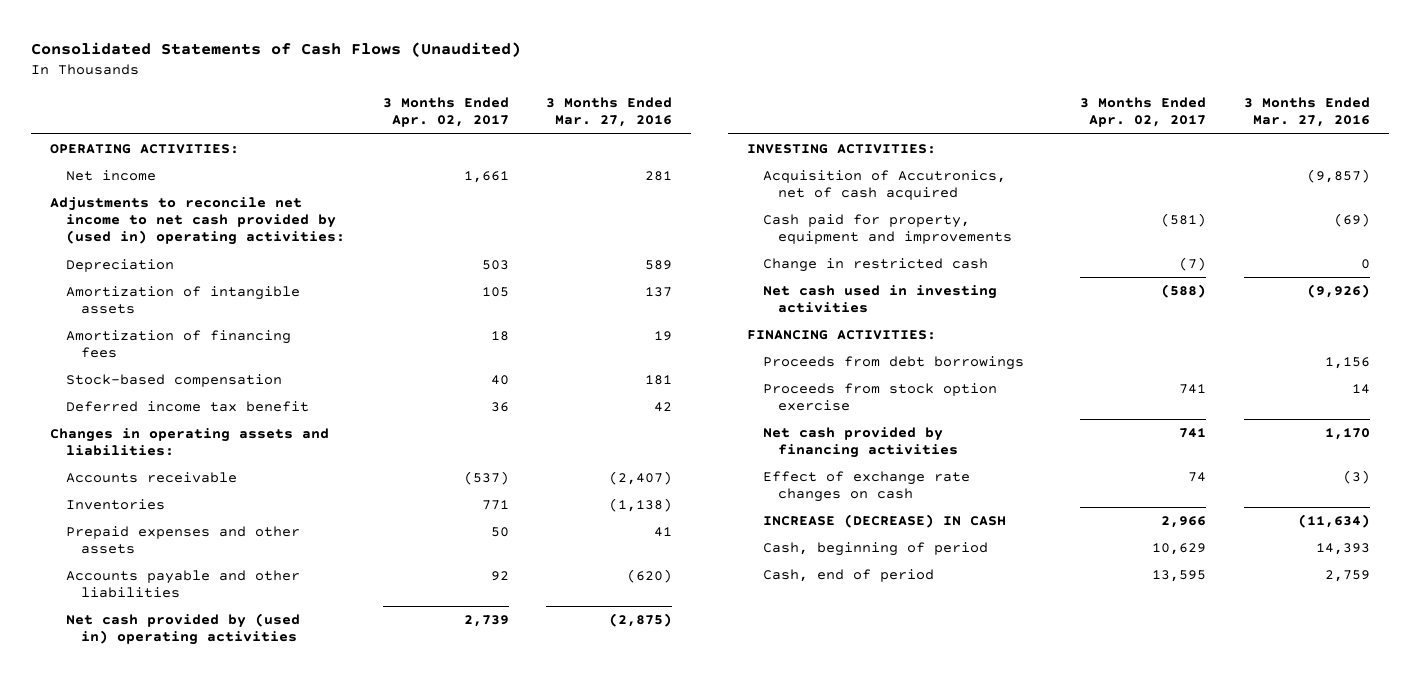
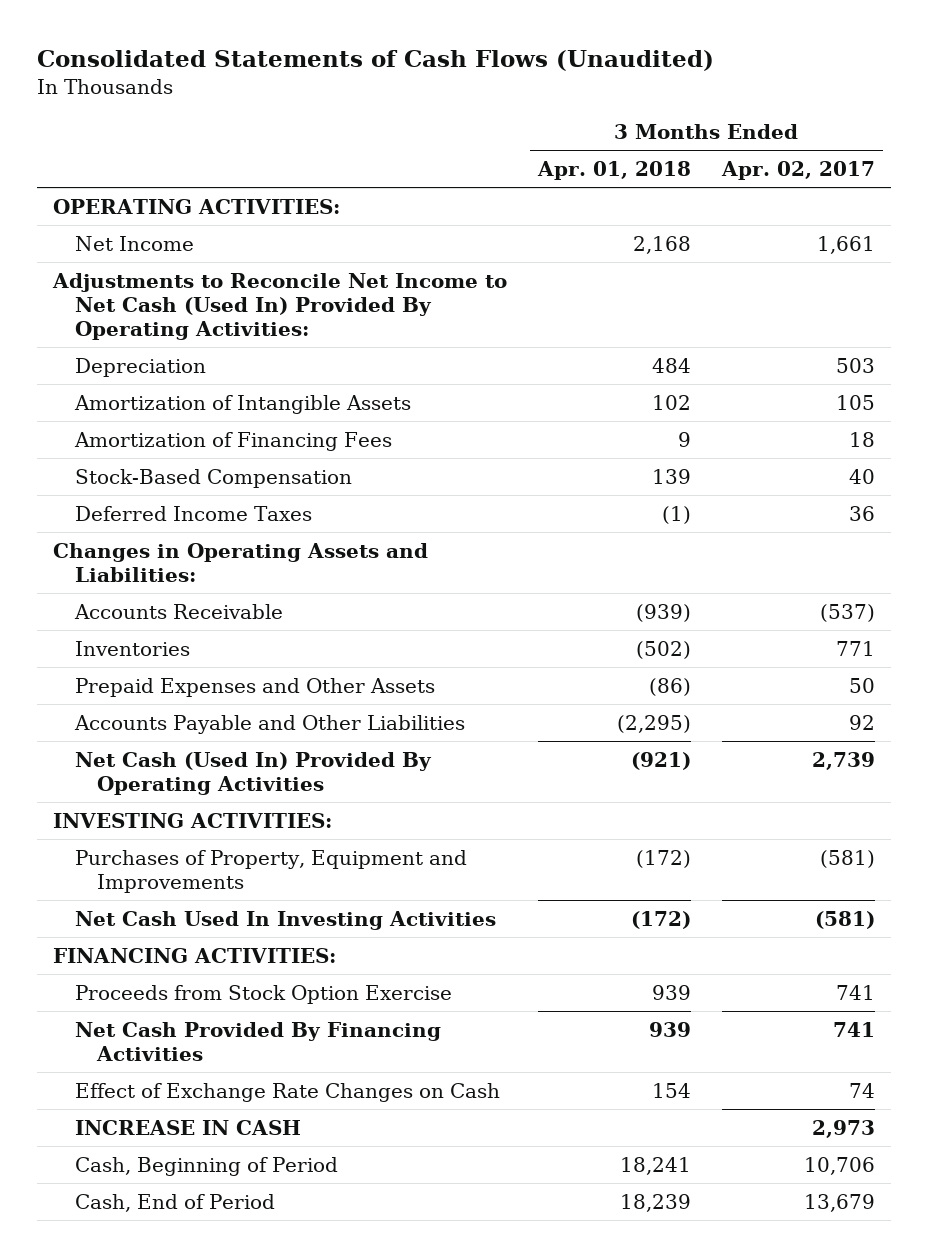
- | 3 Months Ended Apr. 02, 2017 | 3 Months Ended Mar. 27, 2016
+ | 3 Months Ended Apr. 01, 2018 | 3 Months Ended Apr. 02, 2017
- Net income | 1,661 | 281
- Adjustments to reconcile net income to net cash provided by (used in) operating activities:
+ Net Income | 2,168 | 1,661
+ Adjustments to Reconcile Net Income to Net Cash (Used In) Provided By Operating Activities:
- Amortization of intangible assets | 105 | 137
- Amortization of financing fees | 18 | 19
- Stock-based compensation | 40 | 181
- Deferred income tax benefit | 36 | 42
- Changes in operating assets and liabilities:
- Accounts receivable | (537) | (2,407)
+ Amortization of Intangible Assets | 102 | 105
+ Amortization of Financing Fees | 9 | 18
+ Stock-Based Compensation | 139 | 40
+ Deferred Income Taxes | (1) | 36
+ Changes in Operating Assets and Liabilities:
+ Accounts Receivable | (939) | (537)
- Prepaid expenses and other assets | 50 | 41
- Accounts payable and other liabilities | 92 | (620)
- Net cash provided by (used in) operating activities | 2,739 | (2,875)
+ Prepaid Expenses and Other Assets | (86) | 50
+ Accounts Payable and Other Liabilities | (2,295) | 92
+ Net Cash (Used In) Provided By Operating Activities | (921) | 2,739
- Acquisition of Accutronics, net of cash acquired | | (9,857)
- Cash paid for property, equipment and improvements | (581) | (69)
- Change in restricted cash | (7) | 0
- Net cash used in investing activities | (588) | (9,926)
+ Purchases of Property, Equipment and Improvements | (172) | (581)
+ Net Cash Used In Investing Activities | (172) | (581)
- Proceeds from debt borrowings | | 1,156
- Proceeds from stock option exercise | 741 | 14
- Net cash provided by financing activities | 741 | 1,170
- Effect of exchange rate changes on cash | 74 | (3)
- INCREASE (DECREASE) IN CASH | 2,966 | (11,634)
- Cash, beginning of period | 10,629 | 14,393
- Cash, end of period | 13,595 | 2,759
+ Proceeds from Stock Option Exercise | 939 | 741
+ Net Cash Provided By Financing Activities | 939 | 741
+ Effect of Exchange Rate Changes on Cash | 154 | 74
+ INCREASE IN CASH | | 2,973
+ Cash, Beginning of Period | 18,241 | 10,706
+ Cash, End of Period | 18,239 | 13,679

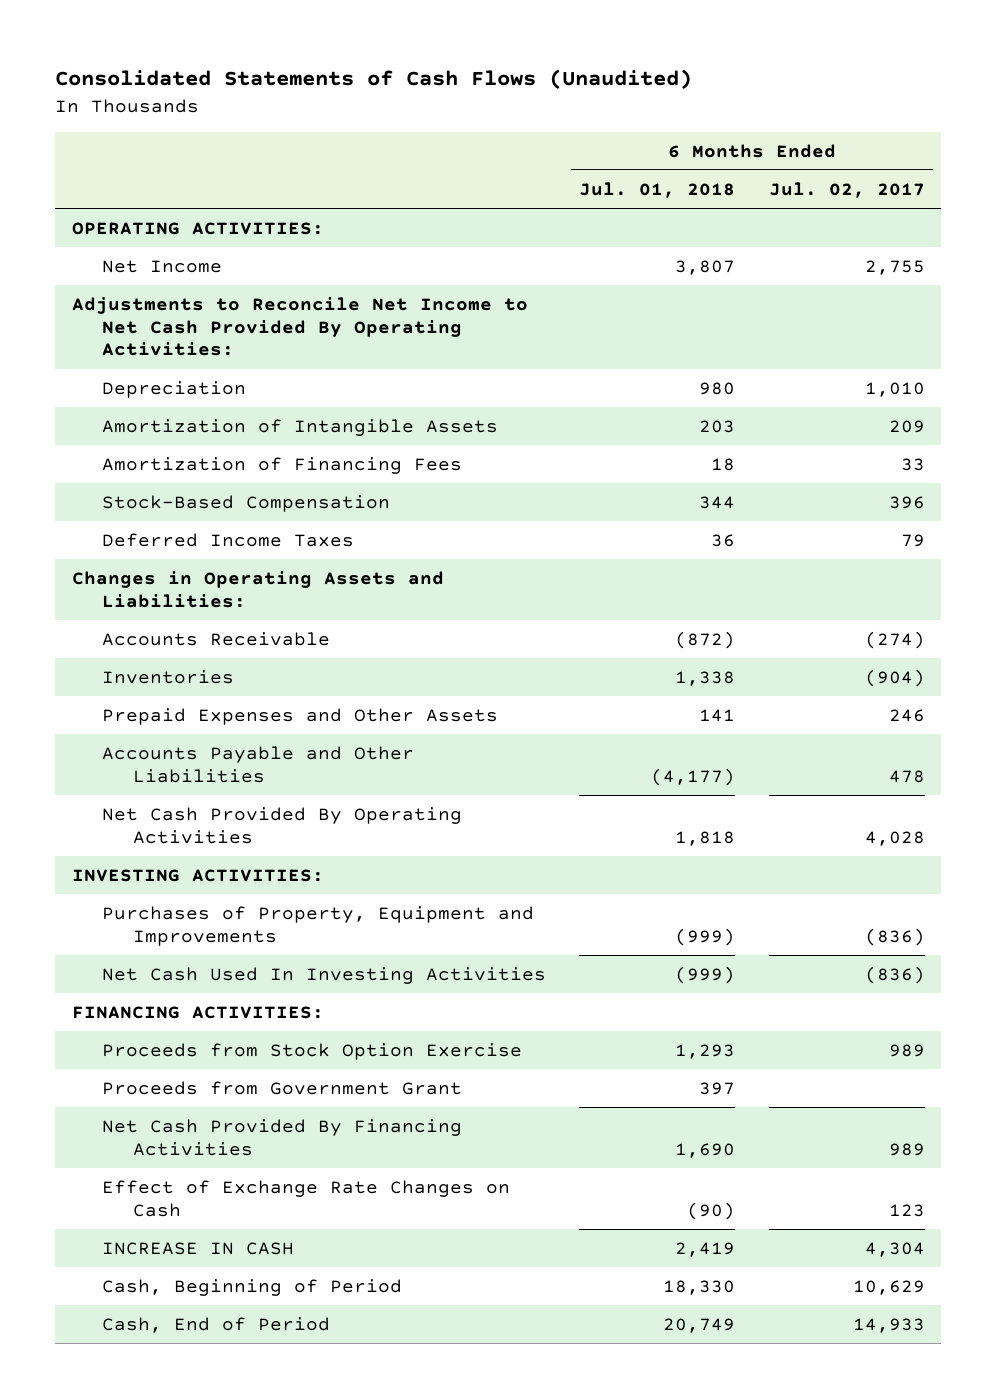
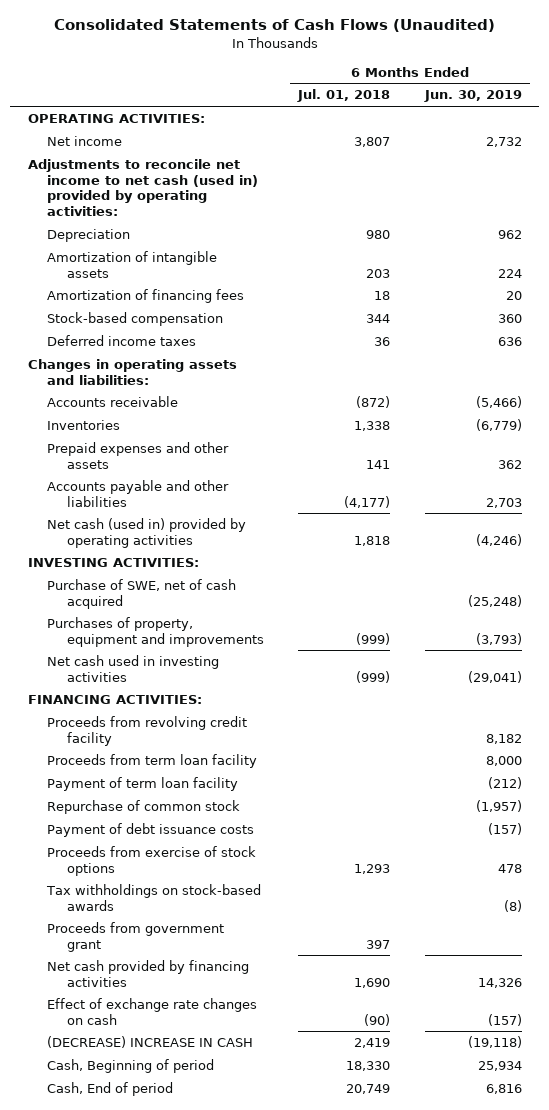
- | 6 Months Ended Jul. 01, 2018 | 6 Months Ended Jul. 02, 2017
+ | 6 Months Ended Jul. 01, 2018 | 6 Months Ended Jun. 30, 2019
- Net Income | 3,807 | 2,755
- Adjustments to Reconcile Net Income to Net Cash Provided By Operating Activities:
+ Net income | 3,807 | 2,732
+ Adjustments to reconcile net income to net cash (used in) provided by operating activities:
- Amortization of Intangible Assets | 203 | 209
- Amortization of Financing Fees | 18 | 33
- Stock-Based Compensation | 344 | 396
- Deferred Income Taxes | 36 | 79
- Changes in Operating Assets and Liabilities:
- Accounts Receivable | (872) | (274)
+ Amortization of intangible assets | 203 | 224
+ Amortization of financing fees | 18 | 20
+ Stock-based compensation | 344 | 360
+ Deferred income taxes | 36 | 636
+ Changes in operating assets and liabilities:
+ Accounts receivable | (872) | (5,466)
- Prepaid Expenses and Other Assets | 141 | 246
- Accounts Payable and Other Liabilities | (4,177) | 478
- Net Cash Provided By Operating Activities | 1,818 | 4,028
+ Prepaid expenses and other assets | 141 | 362
+ Accounts payable and other liabilities | (4,177) | 2,703
+ Net cash (used in) provided by operating activities | 1,818 | (4,246)
- Purchases of Property, Equipment and Improvements | (999) | (836)
- Net Cash Used In Investing Activities | (999) | (836)
+ Purchase of SWE, net of cash acquired | | (25,248)
+ Purchases of property, equipment and improvements | (999) | (3,793)
+ Net cash used in investing activities | (999) | (29,041)
- Proceeds from Stock Option Exercise | 1,293 | 989
- Proceeds from Government Grant | 397 |
- Net Cash Provided By Financing Activities | 1,690 | 989
- Effect of Exchange Rate Changes on Cash | (90) | 123
- INCREASE IN CASH | 2,419 | 4,304
- Cash, Beginning of Period | 18,330 | 10,629
- Cash, End of Period | 20,749 | 14,933
+ Proceeds from revolving credit facility | | 8,182
+ Proceeds from term loan facility | | 8,000
+ Payment of term loan facility | | (212)
+ Repurchase of common stock | | (1,957)
+ Payment of debt issuance costs | | (157)
+ Proceeds from exercise of stock options | 1,293 | 478
+ Tax withholdings on stock-based awards | | (8)
+ Proceeds from government grant | 397 |
+ Net cash provided by financing activities | 1,690 | 14,326
+ Effect of exchange rate changes on cash | (90) | (157)
+ (DECREASE) INCREASE IN CASH | 2,419 | (19,118)
+ Cash, Beginning of period | 18,330 | 25,934
+ Cash, End of period | 20,749 | 6,816

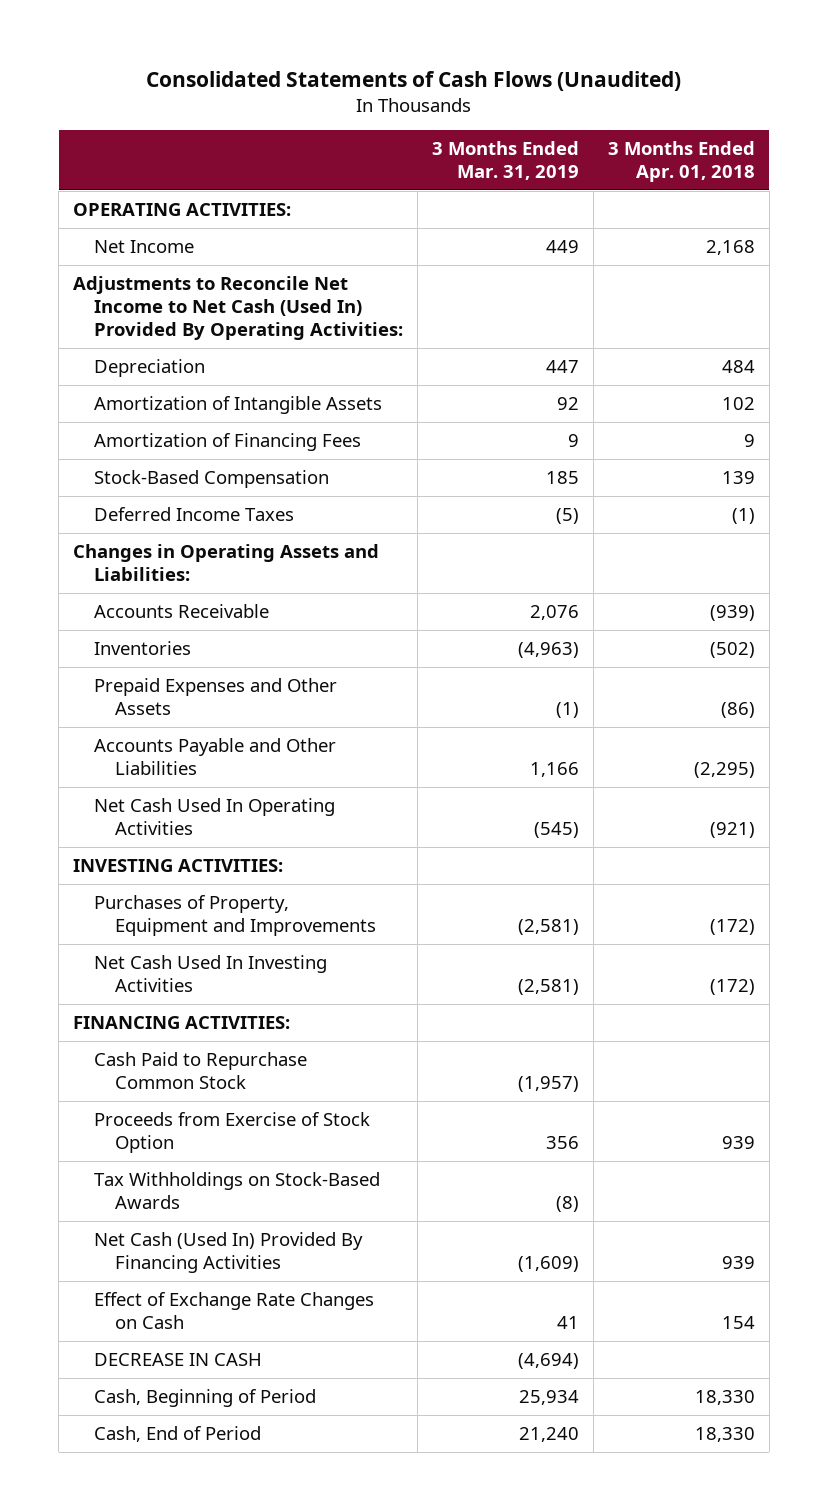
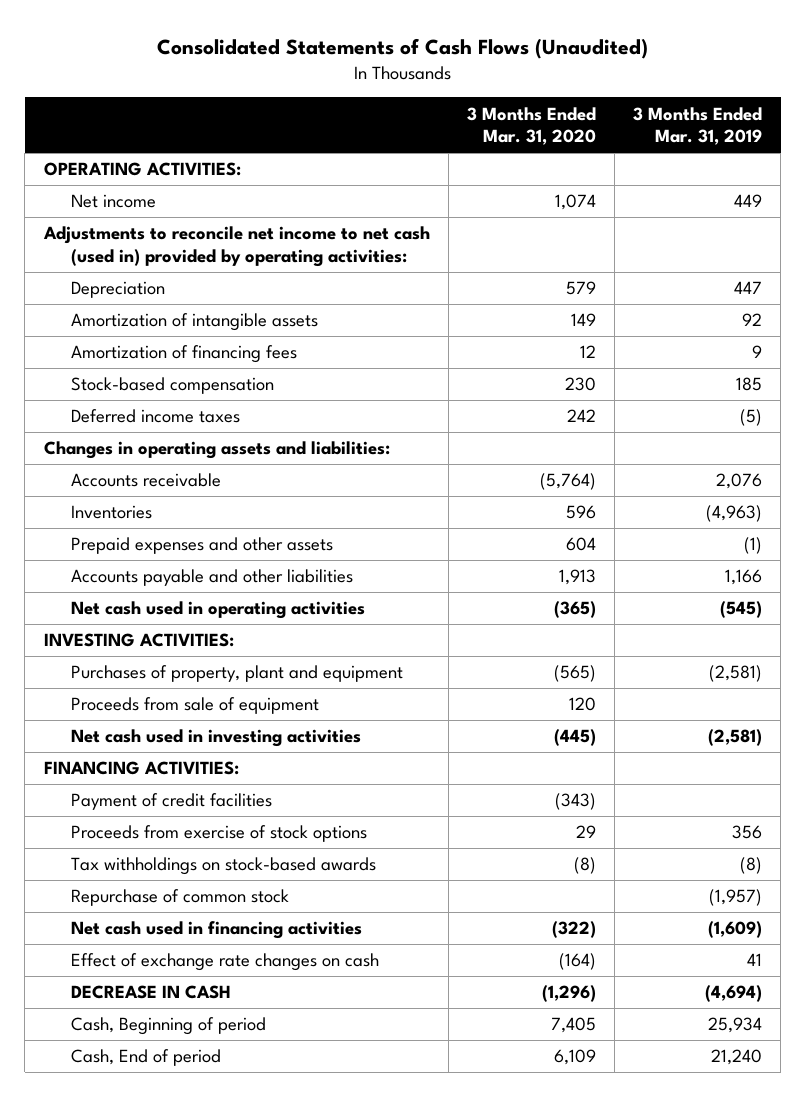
- | 3 Months Ended Mar. 31, 2019 | 3 Months Ended Apr. 01, 2018
+ | 3 Months Ended Mar. 31, 2020 | 3 Months Ended Mar. 31, 2019
- Net Income | 449 | 2,168
- Adjustments to Reconcile Net Income to Net Cash (Used In) Provided By Operating Activities:
+ Net income | 1,074 | 449
+ Adjustments to reconcile net income to net cash (used in) provided by operating activities:
- Amortization of Intangible Assets | 92 | 102
- Amortization of Financing Fees | 9 | 9
- Stock-Based Compensation | 185 | 139
- Deferred Income Taxes | (5) | (1)
- Changes in Operating Assets and Liabilities:
- Accounts Receivable | 2,076 | (939)
+ Amortization of intangible assets | 149 | 92
+ Amortization of financing fees | 12 | 9
+ Stock-based compensation | 230 | 185
+ Deferred income taxes | 242 | (5)
+ Changes in operating assets and liabilities:
+ Accounts receivable | (5,764) | 2,076
- Prepaid Expenses and Other Assets | (1) | (86)
- Accounts Payable and Other Liabilities | 1,166 | (2,295)
- Net Cash Used In Operating Activities | (545) | (921)
+ Prepaid expenses and other assets | 604 | (1)
+ Accounts payable and other liabilities | 1,913 | 1,166
+ Net cash used in operating activities | (365) | (545)
- Purchases of Property, Equipment and Improvements | (2,581) | (172)
- Net Cash Used In Investing Activities | (2,581) | (172)
+ Purchases of property, plant and equipment | (565) | (2,581)
+ Proceeds from sale of equipment | 120 |
+ Net cash used in investing activities | (445) | (2,581)
- Cash Paid to Repurchase Common Stock | (1,957) |
- Proceeds from Exercise of Stock Option | 356 | 939
- Tax Withholdings on Stock-Based Awards | (8) |
- Net Cash (Used In) Provided By Financing Activities | (1,609) | 939
- Effect of Exchange Rate Changes on Cash | 41 | 154
+ Payment of credit facilities | (343) |
+ Proceeds from exercise of stock options | 29 | 356
+ Tax withholdings on stock-based awards | (8) | (8)
+ Repurchase of common stock | | (1,957)
+ Net cash used in financing activities | (322) | (1,609)
+ Effect of exchange rate changes on cash | (164) | 41
- Cash, Beginning of Period | 25,934 | 18,330
- Cash, End of Period | 21,240 | 18,330
+ Cash, Beginning of period | 7,405 | 25,934
+ Cash, End of period | 6,109 | 21,240

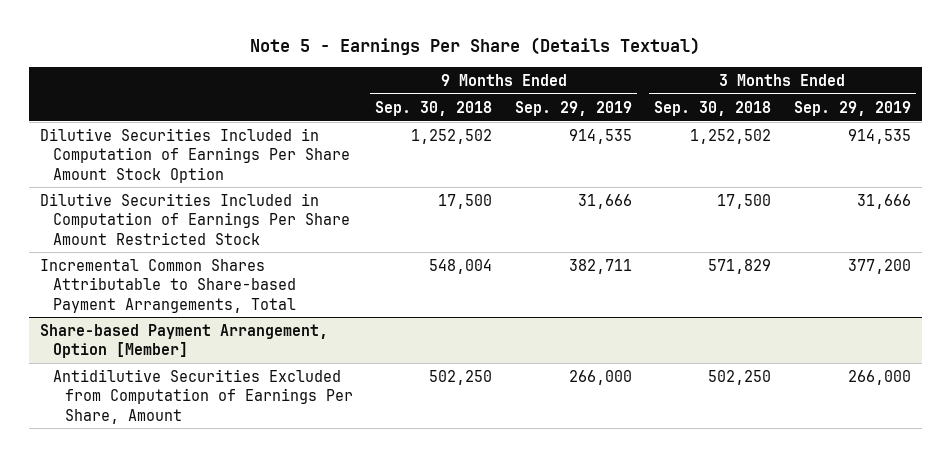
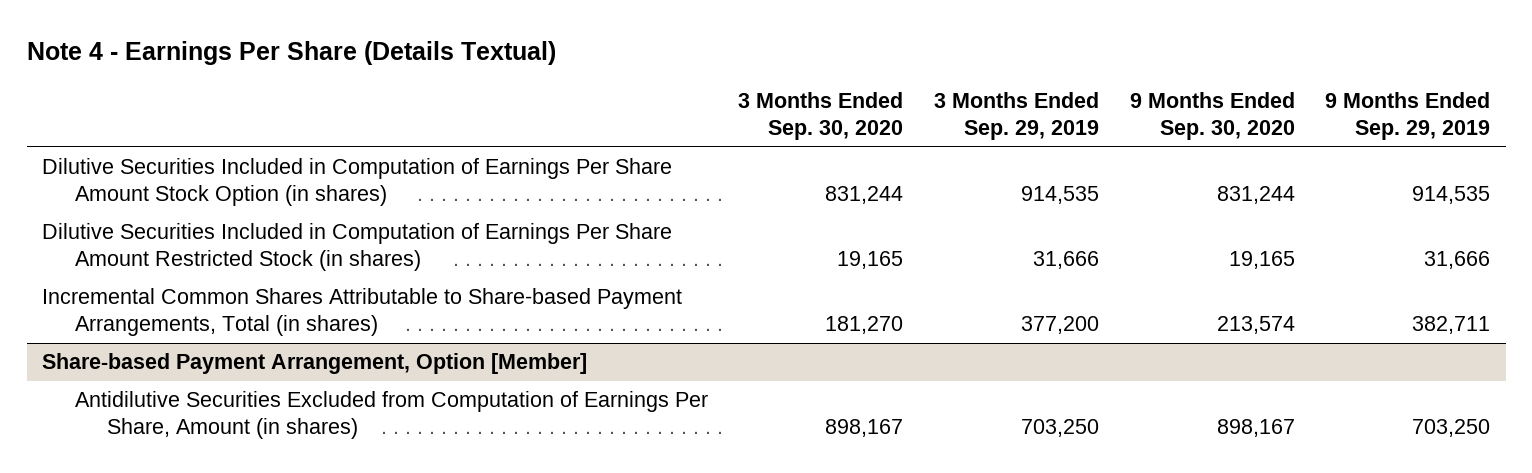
- Note 5 - Earnings Per Share (Details Textual)
+ Note 4 - Earnings Per Share (Details Textual)
- | 9 Months Ended Sep. 30, 2018 | 9 Months Ended Sep. 29, 2019 | 3 Months Ended Sep. 30, 2018 | 3 Months Ended Sep. 29, 2019
+ | 3 Months Ended Sep. 30, 2020 | 3 Months Ended Sep. 29, 2019 | 9 Months Ended Sep. 30, 2020 | 9 Months Ended Sep. 29, 2019
- Dilutive Securities Included in Computation of Earnings Per Share Amount Stock Option | 1,252,502 | 914,535 | 1,252,502 | 914,535
- Dilutive Securities Included in Computation of Earnings Per Share Amount Restricted Stock | 17,500 | 31,666 | 17,500 | 31,666
- Incremental Common Shares Attributable to Share-based Payment Arrangements, Total | 548,004 | 382,711 | 571,829 | 377,200
+ Dilutive Securities Included in Computation of Earnings Per Share Amount Stock Option (in shares) | 831,244 | 914,535 | 831,244 | 914,535
+ Dilutive Securities Included in Computation of Earnings Per Share Amount Restricted Stock (in shares) | 19,165 | 31,666 | 19,165 | 31,666
+ Incremental Common Shares Attributable to Share-based Payment Arrangements, Total (in shares) | 181,270 | 377,200 | 213,574 | 382,711
@ Share-based Payment Arrangement, Option [Member]
- Antidilutive Securities Excluded from Computation of Earnings Per Share, Amount | 502,250 | 266,000 | 502,250 | 266,000
+ Antidilutive Securities Excluded from Computation of Earnings Per Share, Amount (in shares) | 898,167 | 703,250 | 898,167 | 703,250

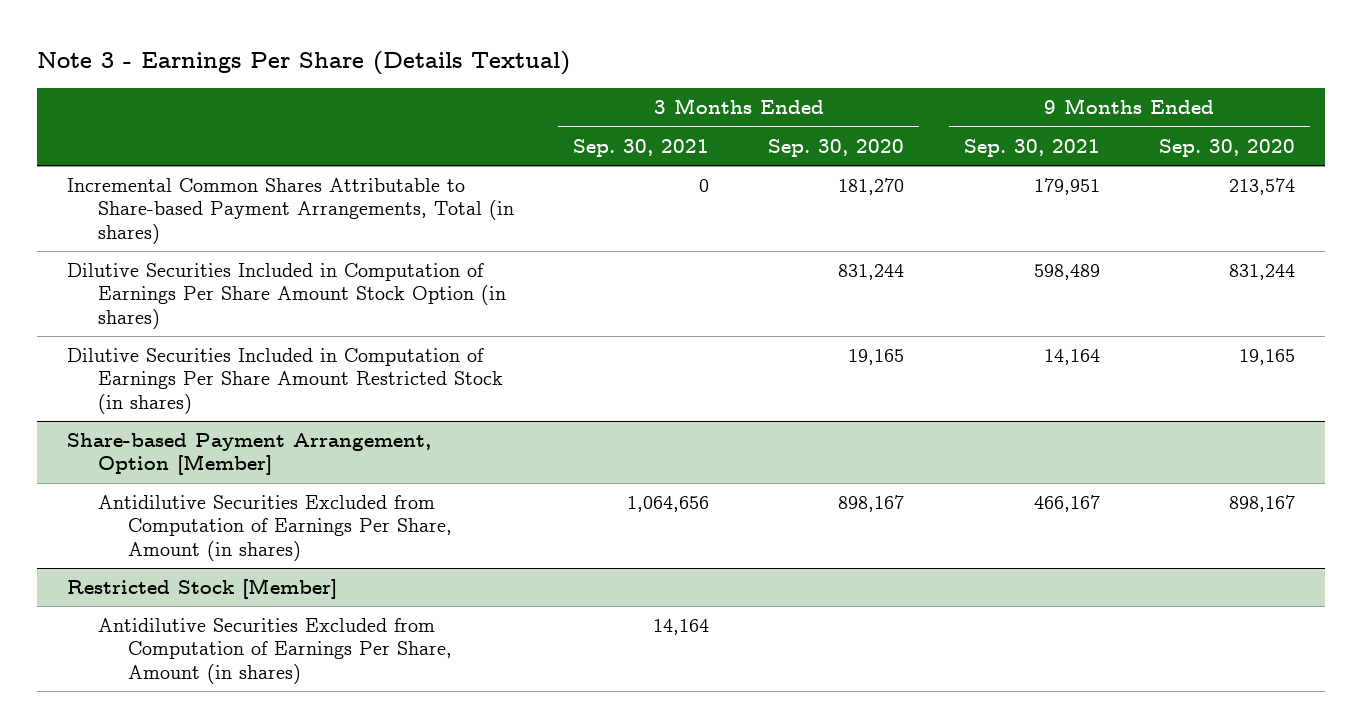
- Note 4 - Earnings Per Share (Details Textual)
+ Note 3 - Earnings Per Share (Details Textual)
- | 3 Months Ended Sep. 30, 2020 | 3 Months Ended Sep. 29, 2019 | 9 Months Ended Sep. 30, 2020 | 9 Months Ended Sep. 29, 2019
+ | 3 Months Ended Sep. 30, 2021 | 3 Months Ended Sep. 30, 2020 | 9 Months Ended Sep. 30, 2021 | 9 Months Ended Sep. 30, 2020
moved up: Incremental Common Shares Attributable to Share-based Payment Arrangements, Total (in shares) | 0 | 181,270 | 179,951 | 213,574
+ Restricted Stock [Member]
+ Antidilutive Securities Excluded from Computation of Earnings Per Share, Amount (in shares) | 14,164 | | |

